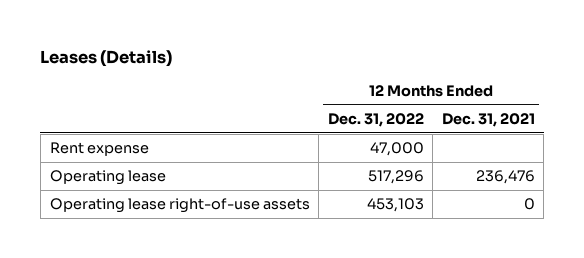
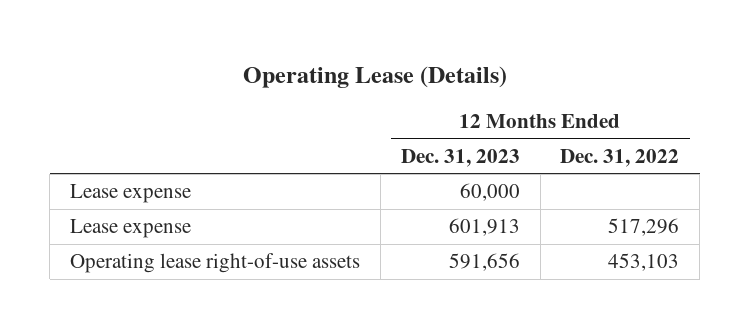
- Leases (Details)
+ Operating Lease (Details)
- | 12 Months Ended Dec. 31, 2022 | 12 Months Ended Dec. 31, 2021
+ | 12 Months Ended Dec. 31, 2023 | 12 Months Ended Dec. 31, 2022
- Rent expense | 47,000 |
- Operating lease | 517,296 | 236,476
+ Lease expense | 60,000 |
+ Lease expense | 601,913 | 517,296

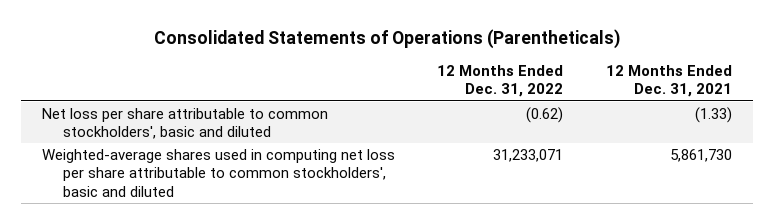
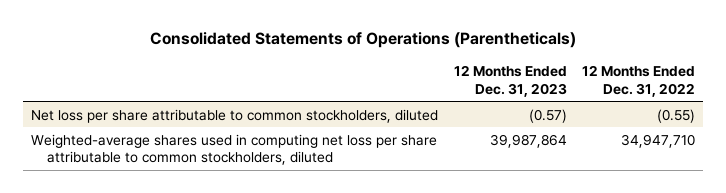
- | 12 Months Ended Dec. 31, 2022 | 12 Months Ended Dec. 31, 2021
+ | 12 Months Ended Dec. 31, 2023 | 12 Months Ended Dec. 31, 2022
- Net loss per share attributable to common stockholders', basic and diluted | (0.62) | (1.33)
- Weighted-average shares used in computing net loss per share attributable to common stockholders', basic and diluted | 31,233,071 | 5,861,730
+ Net loss per share attributable to common stockholders, diluted | (0.57) | (0.55)
+ Weighted-average shares used in computing net loss per share attributable to common stockholders, diluted | 39,987,864 | 34,947,710

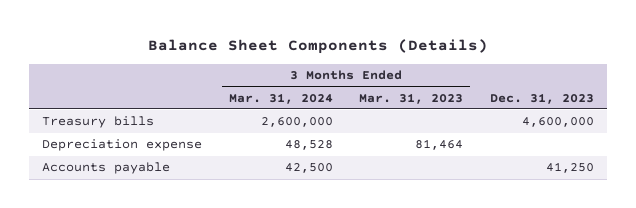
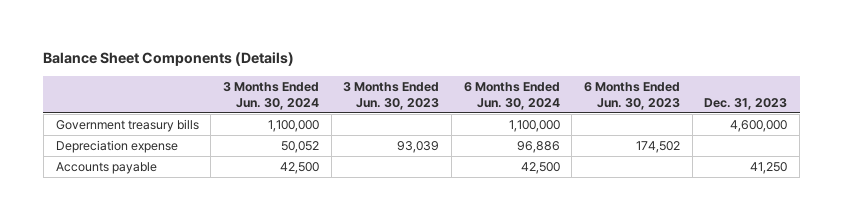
- | 3 Months Ended Mar. 31, 2024 | 3 Months Ended Mar. 31, 2023 | Dec. 31, 2023
+ | 3 Months Ended Jun. 30, 2024 | 3 Months Ended Jun. 30, 2023 | 6 Months Ended Jun. 30, 2024 | 6 Months Ended Jun. 30, 2023 | Dec. 31, 2023
- Treasury bills | 2,600,000 | | 4,600,000
+ Government treasury bills | 1,100,000 | | 1,100,000 | | 4,600,000

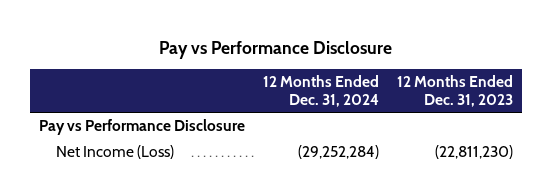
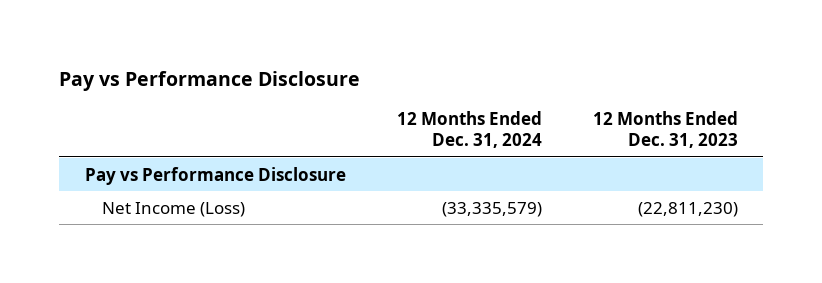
- Net Income (Loss) | (29,252,284) | (22,811,230)
+ Net Income (Loss) | (33,335,579) | (22,811,230)

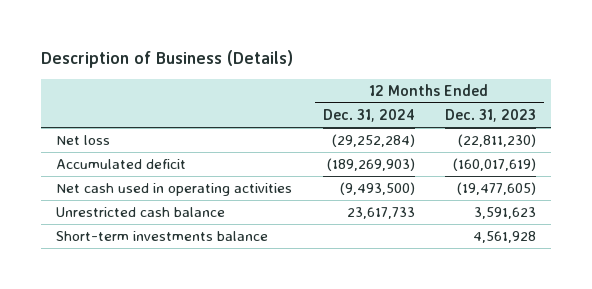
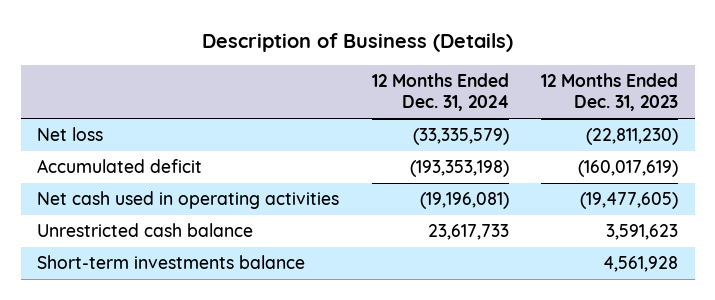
- Net loss | (29,252,284) | (22,811,230)
- Accumulated deficit | (189,269,903) | (160,017,619)
- Net cash used in operating activities | (9,493,500) | (19,477,605)
+ Net loss | (33,335,579) | (22,811,230)
+ Accumulated deficit | (193,353,198) | (160,017,619)
+ Net cash used in operating activities | (19,196,081) | (19,477,605)

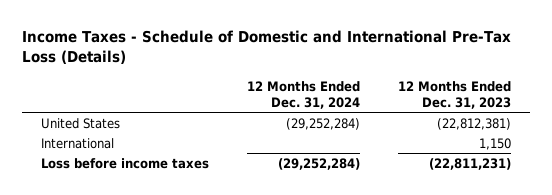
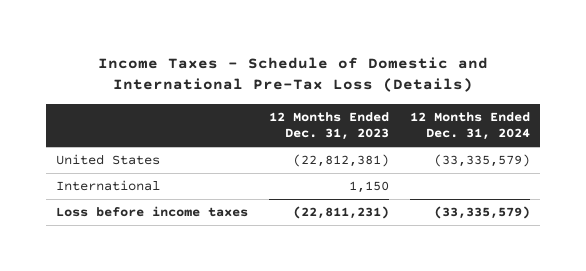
- | 12 Months Ended Dec. 31, 2024 | 12 Months Ended Dec. 31, 2023
+ | 12 Months Ended Dec. 31, 2023 | 12 Months Ended Dec. 31, 2024
- United States | (29,252,284) | (22,812,381)
+ United States | (22,812,381) | (33,335,579)
- Loss before income taxes | (29,252,284) | (22,811,231)
+ Loss before income taxes | (22,811,231) | (33,335,579)

